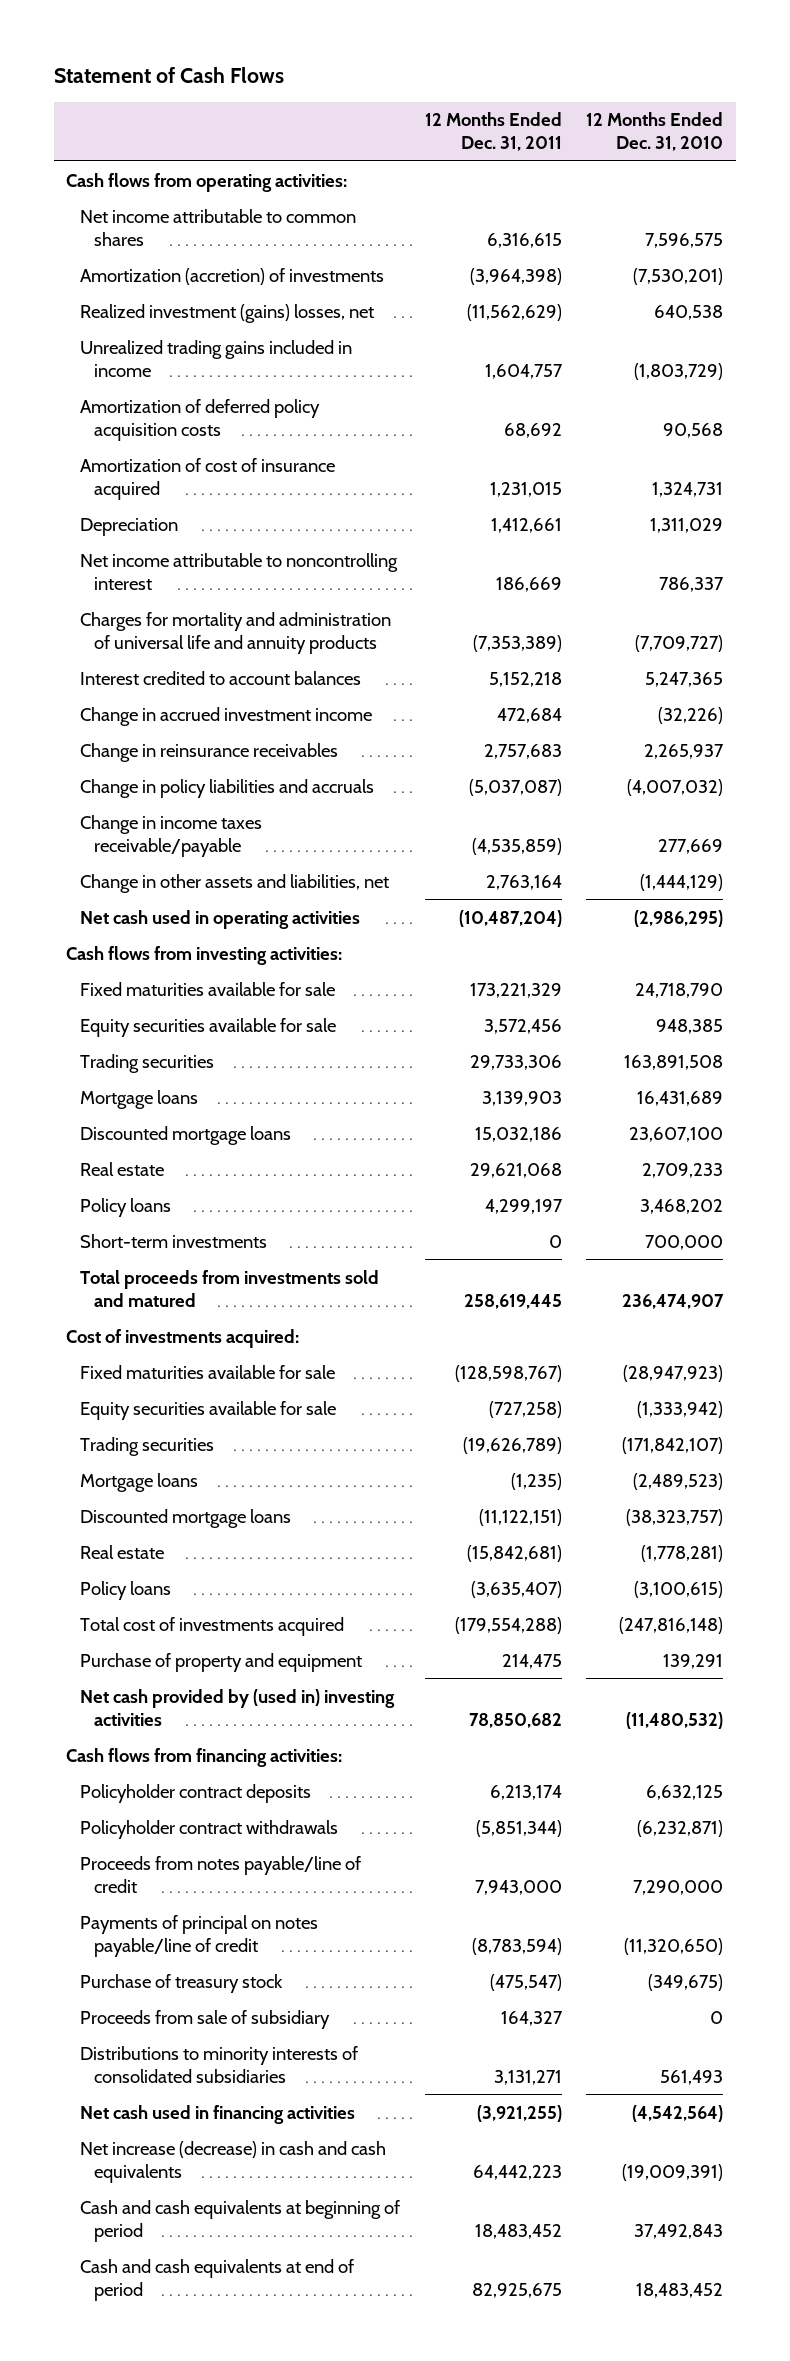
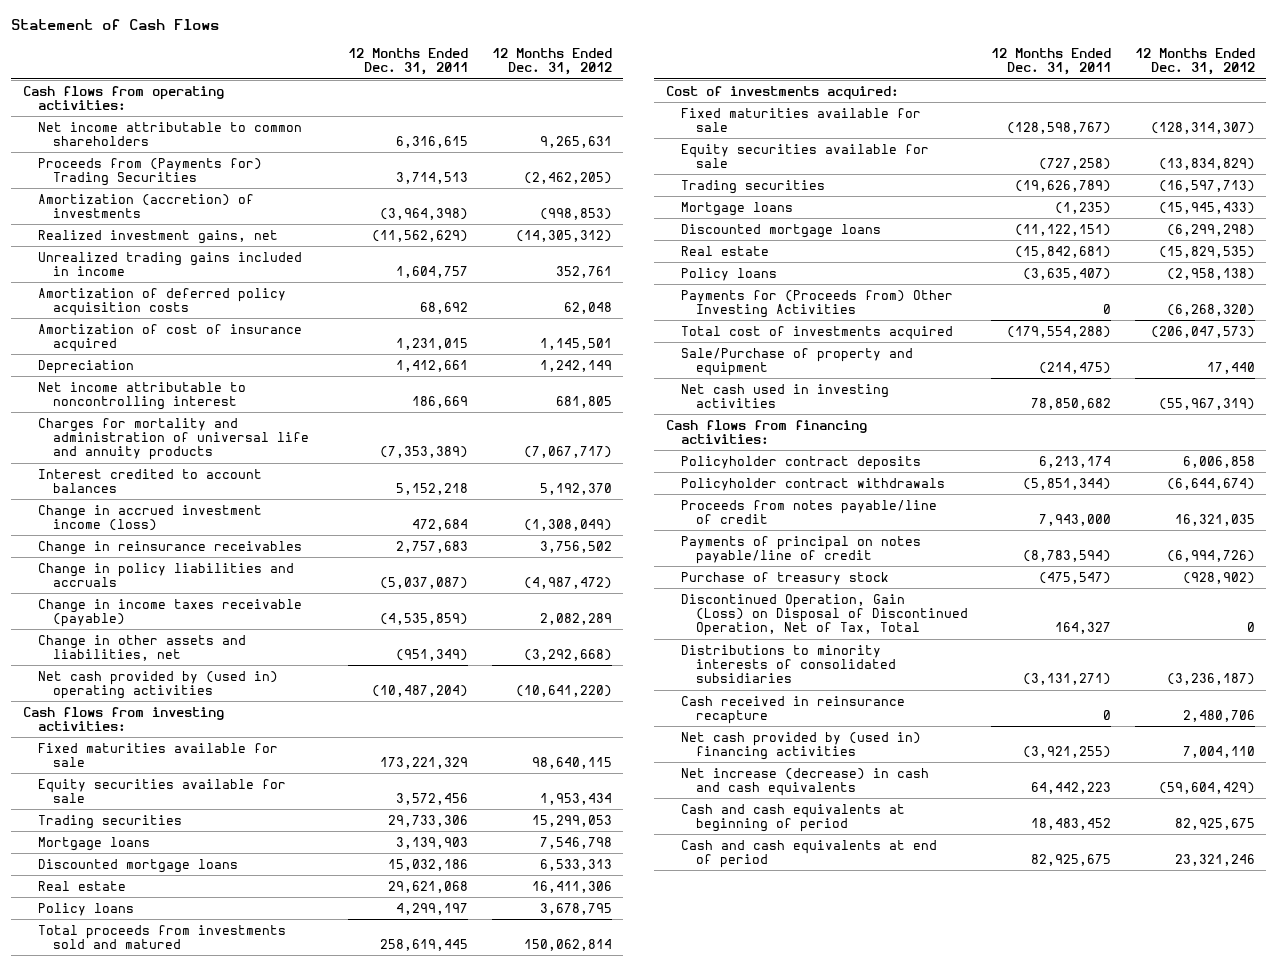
- | 12 Months Ended Dec. 31, 2011 | 12 Months Ended Dec. 31, 2010
+ | 12 Months Ended Dec. 31, 2011 | 12 Months Ended Dec. 31, 2012
- Net income attributable to common shares | 6,316,615 | 7,596,575
+ Net income attributable to common shareholders | 6,316,615 | 9,265,631
+ Proceeds from (Payments for) Trading Securities | 3,714,513 | (2,462,205)
- Realized investment (gains) losses, net | (11,562,629) | 640,538
+ Realized investment gains, net | (11,562,629) | (14,305,312)
- Change in accrued investment income | 472,684 | (32,226)
+ Change in accrued investment income (loss) | 472,684 | (1,308,049)
- Change in income taxes receivable/payable | (4,535,859) | 277,669
- Change in other assets and liabilities, net | 2,763,164 | (1,444,129)
- Net cash used in operating activities | (10,487,204) | (2,986,295)
+ Change in income taxes receivable (payable) | (4,535,859) | 2,082,289
+ Change in other assets and liabilities, net | (951,349) | (3,292,668)
+ Net cash provided by (used in) operating activities | (10,487,204) | (10,641,220)
- Short-term investments | 0 | 700,000
+ Payments for (Proceeds from) Other Investing Activities | 0 | (6,268,320)
- Purchase of property and equipment | 214,475 | 139,291
- Net cash provided by (used in) investing activities | 78,850,682 | (11,480,532)
+ Sale/Purchase of property and equipment | (214,475) | 17,440
+ Net cash used in investing activities | 78,850,682 | (55,967,319)
- Proceeds from sale of subsidiary | 164,327 | 0
- Distributions to minority interests of consolidated subsidiaries | 3,131,271 | 561,493
- Net cash used in financing activities | (3,921,255) | (4,542,564)
+ Discontinued Operation, Gain (Loss) on Disposal of Discontinued Operation, Net of Tax, Total | 164,327 | 0
+ Distributions to minority interests of consolidated subsidiaries | (3,131,271) | (3,236,187)
+ Cash received in reinsurance recapture | 0 | 2,480,706
+ Net cash provided by (used in) financing activities | (3,921,255) | 7,004,110

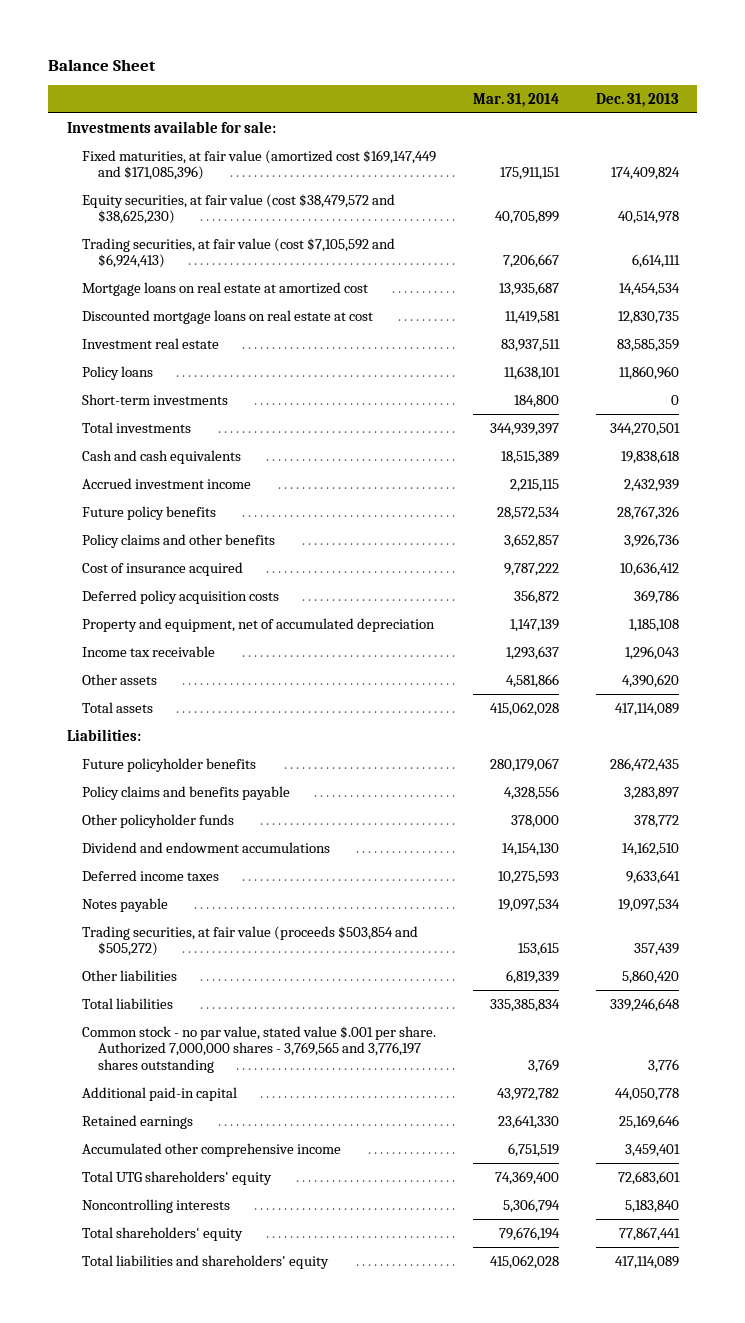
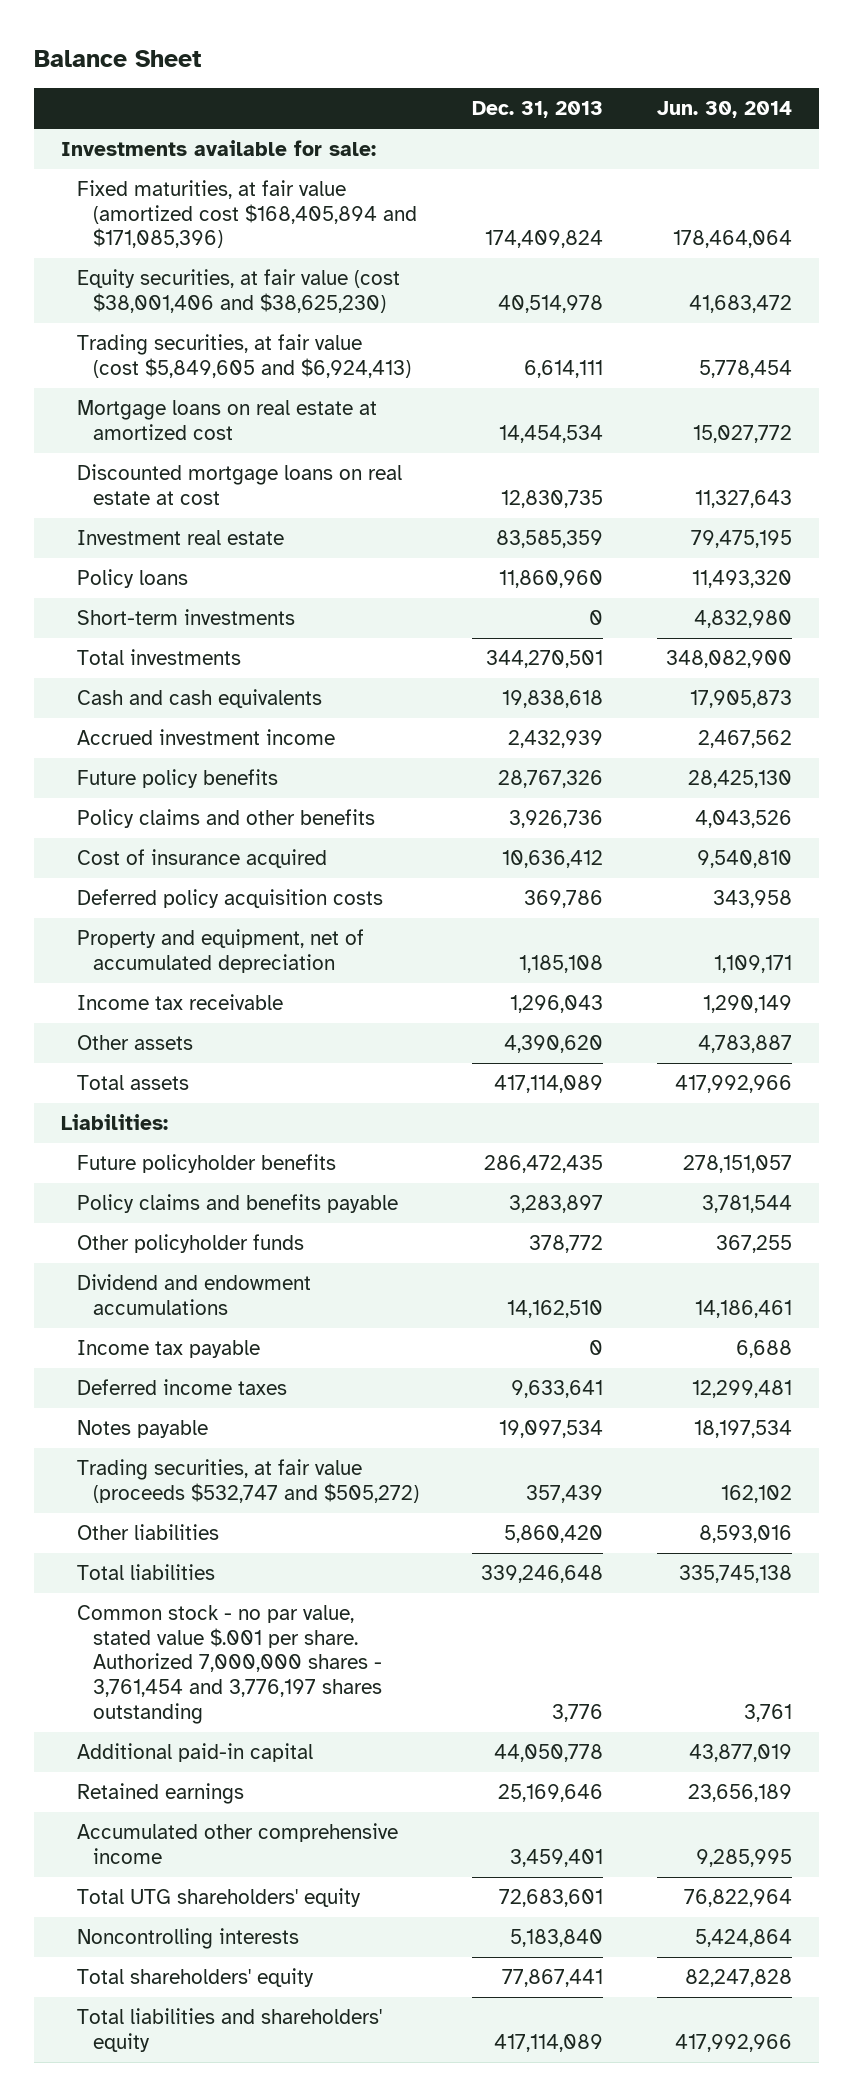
- | Mar. 31, 2014 | Dec. 31, 2013
+ | Dec. 31, 2013 | Jun. 30, 2014
- Fixed maturities, at fair value (amortized cost $169,147,449 and $171,085,396) | 175,911,151 | 174,409,824
- Equity securities, at fair value (cost $38,479,572 and $38,625,230) | 40,705,899 | 40,514,978
- Trading securities, at fair value (cost $7,105,592 and $6,924,413) | 7,206,667 | 6,614,111
+ Fixed maturities, at fair value (amortized cost $168,405,894 and $171,085,396) | 174,409,824 | 178,464,064
+ Equity securities, at fair value (cost $38,001,406 and $38,625,230) | 40,514,978 | 41,683,472
+ Trading securities, at fair value (cost $5,849,605 and $6,924,413) | 6,614,111 | 5,778,454
+ Income tax payable | 0 | 6,688
- Trading securities, at fair value (proceeds $503,854 and $505,272) | 153,615 | 357,439
+ Trading securities, at fair value (proceeds $532,747 and $505,272) | 357,439 | 162,102
- Common stock - no par value, stated value $.001 per share. Authorized 7,000,000 shares - 3,769,565 and 3,776,197 shares outstanding | 3,769 | 3,776
+ Common stock - no par value, stated value $.001 per share. Authorized 7,000,000 shares - 3,761,454 and 3,776,197 shares outstanding | 3,776 | 3,761

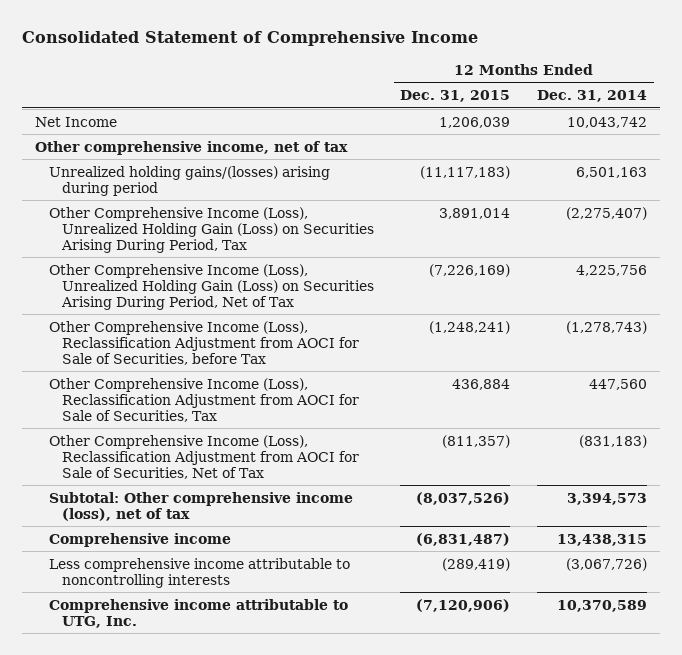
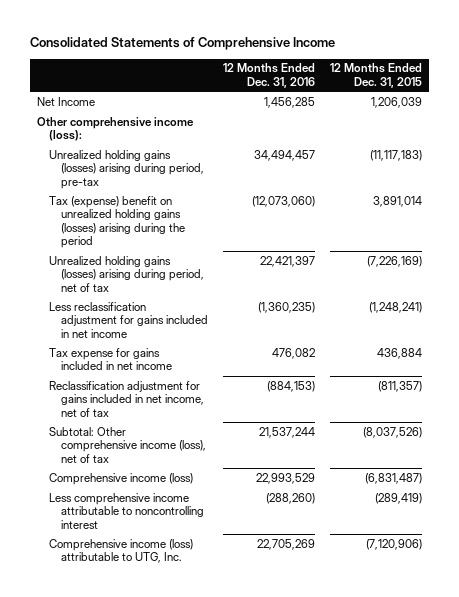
- Consolidated Statement of Comprehensive Income
+ Consolidated Statements of Comprehensive Income
- | 12 Months Ended Dec. 31, 2015 | 12 Months Ended Dec. 31, 2014
+ | 12 Months Ended Dec. 31, 2016 | 12 Months Ended Dec. 31, 2015
- Other comprehensive income, net of tax
- Unrealized holding gains/(losses) arising during period | (11,117,183) | 6,501,163
- Other Comprehensive Income (Loss), Unrealized Holding Gain (Loss) on Securities Arising During Period, Tax | 3,891,014 | (2,275,407)
- Other Comprehensive Income (Loss), Unrealized Holding Gain (Loss) on Securities Arising During Period, Net of Tax | (7,226,169) | 4,225,756
- Other Comprehensive Income (Loss), Reclassification Adjustment from AOCI for Sale of Securities, before Tax | (1,248,241) | (1,278,743)
- Other Comprehensive Income (Loss), Reclassification Adjustment from AOCI for Sale of Securities, Tax | 436,884 | 447,560
- Other Comprehensive Income (Loss), Reclassification Adjustment from AOCI for Sale of Securities, Net of Tax | (811,357) | (831,183)
+ Other comprehensive income (loss):
+ Unrealized holding gains (losses) arising during period, pre-tax | 34,494,457 | (11,117,183)
+ Tax (expense) benefit on unrealized holding gains (losses) arising during the period | (12,073,060) | 3,891,014
+ Unrealized holding gains (losses) arising during period, net of tax | 22,421,397 | (7,226,169)
+ Less reclassification adjustment for gains included in net income | (1,360,235) | (1,248,241)
+ Tax expense for gains included in net income | 476,082 | 436,884
+ Reclassification adjustment for gains included in net income, net of tax | (884,153) | (811,357)
- Comprehensive income | (6,831,487) | 13,438,315
- Less comprehensive income attributable to noncontrolling interests | (289,419) | (3,067,726)
- Comprehensive income attributable to UTG, Inc. | (7,120,906) | 10,370,589
+ Comprehensive income (loss) | 22,993,529 | (6,831,487)
+ Less comprehensive income attributable to noncontrolling interest | (288,260) | (289,419)
+ Comprehensive income (loss) attributable to UTG, Inc. | 22,705,269 | (7,120,906)

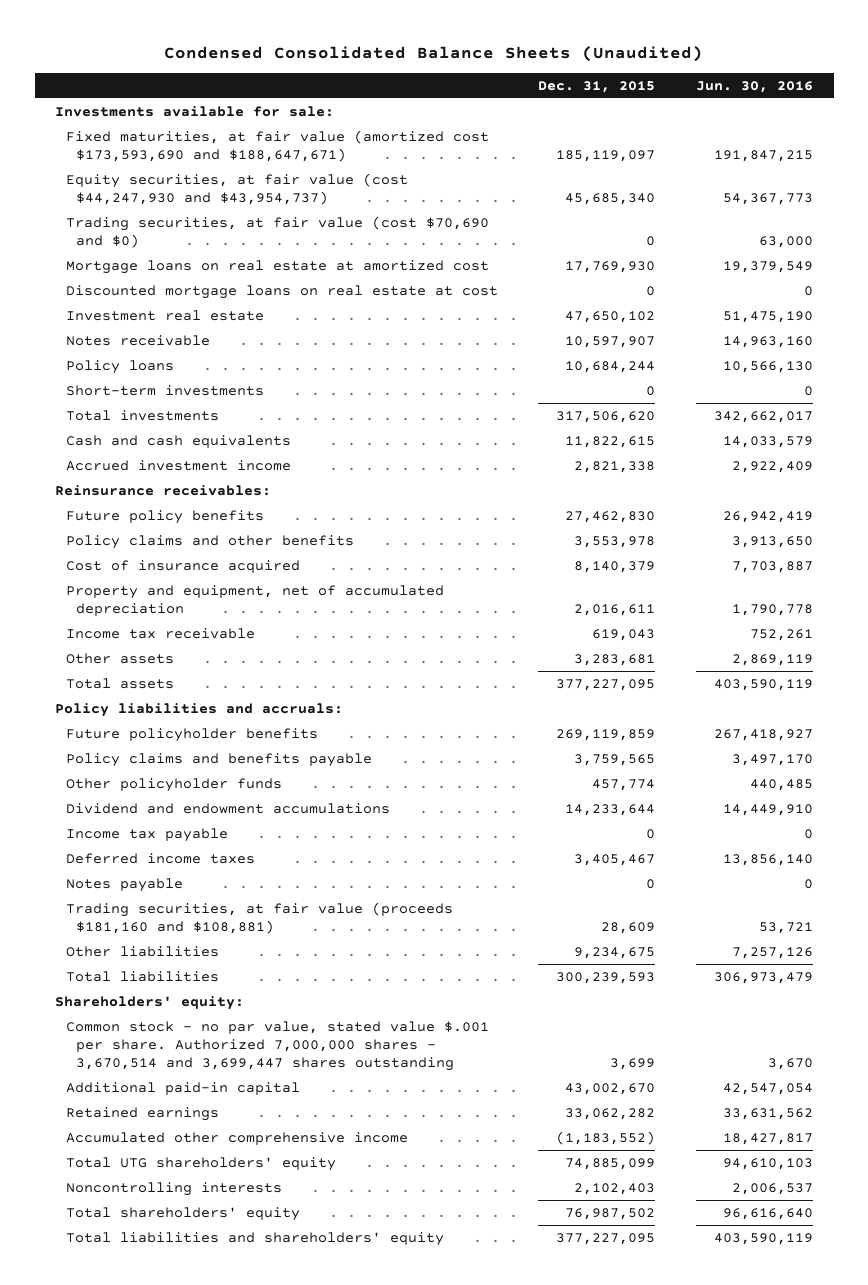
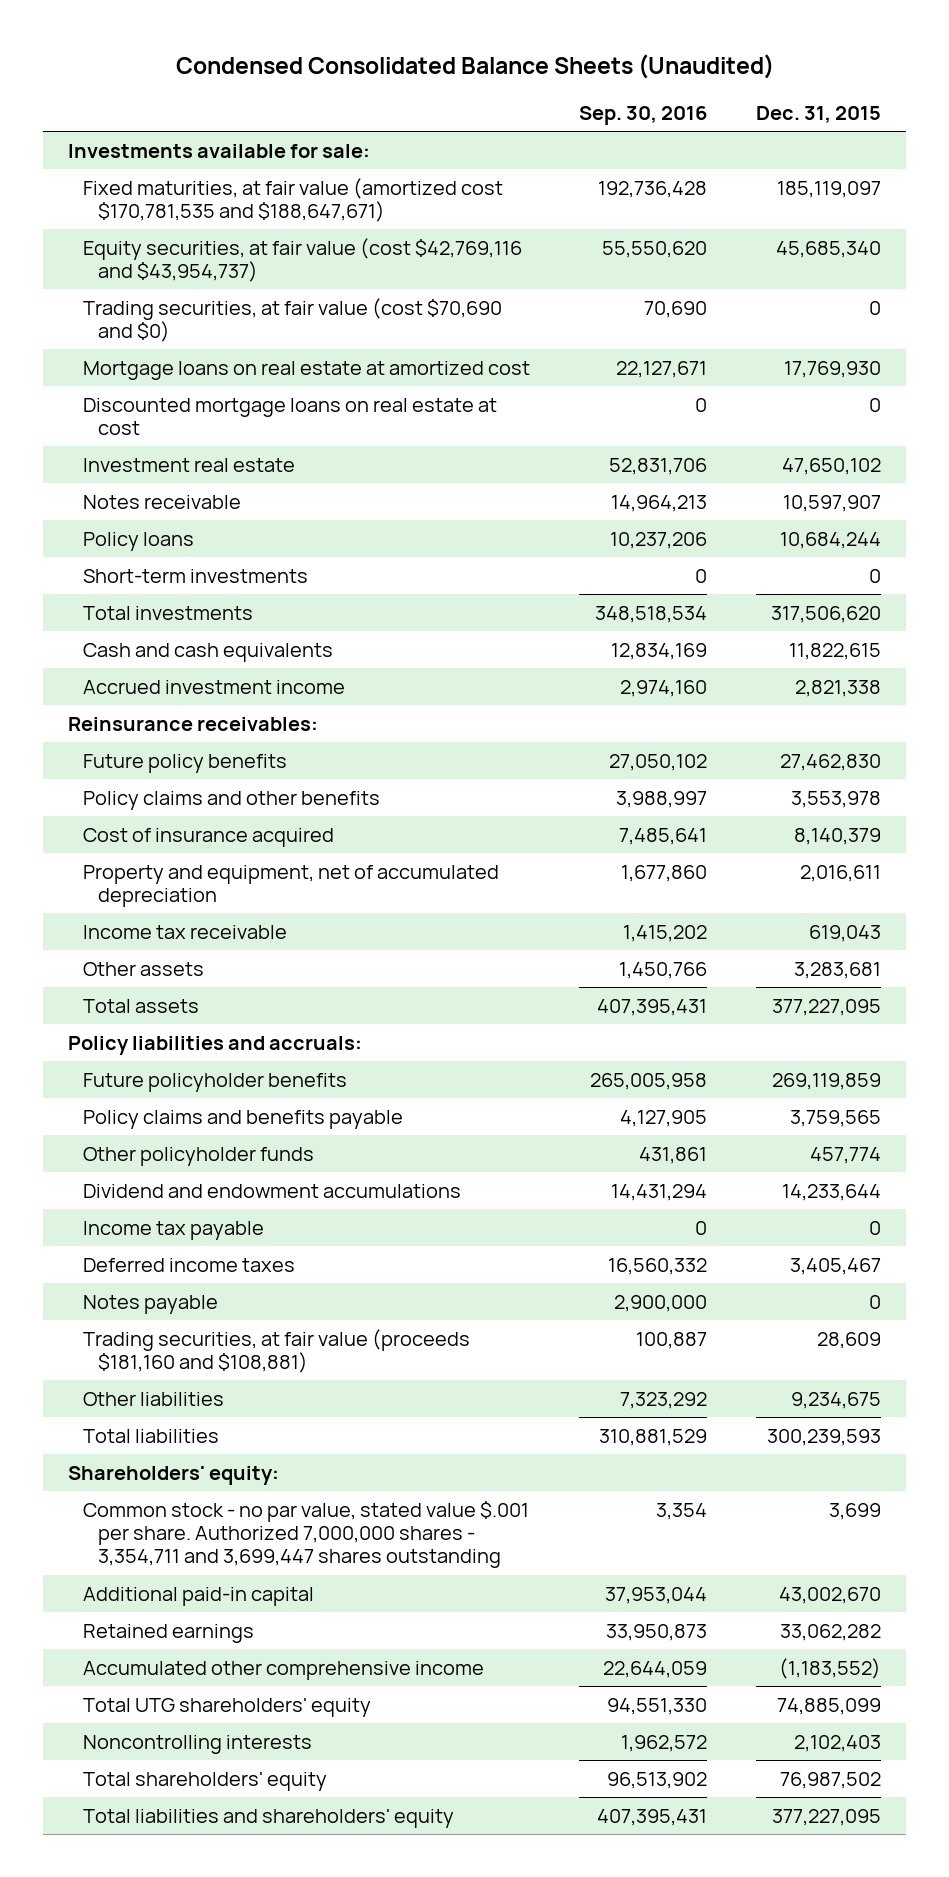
- | Dec. 31, 2015 | Jun. 30, 2016
+ | Sep. 30, 2016 | Dec. 31, 2015
- Fixed maturities, at fair value (amortized cost $173,593,690 and $188,647,671) | 185,119,097 | 191,847,215
- Equity securities, at fair value (cost $44,247,930 and $43,954,737) | 45,685,340 | 54,367,773
+ Fixed maturities, at fair value (amortized cost $170,781,535 and $188,647,671) | 192,736,428 | 185,119,097
+ Equity securities, at fair value (cost $42,769,116 and $43,954,737) | 55,550,620 | 45,685,340
- Common stock - no par value, stated value $.001 per share. Authorized 7,000,000 shares - 3,670,514 and 3,699,447 shares outstanding | 3,699 | 3,670
+ Common stock - no par value, stated value $.001 per share. Authorized 7,000,000 shares - 3,354,711 and 3,699,447 shares outstanding | 3,354 | 3,699

